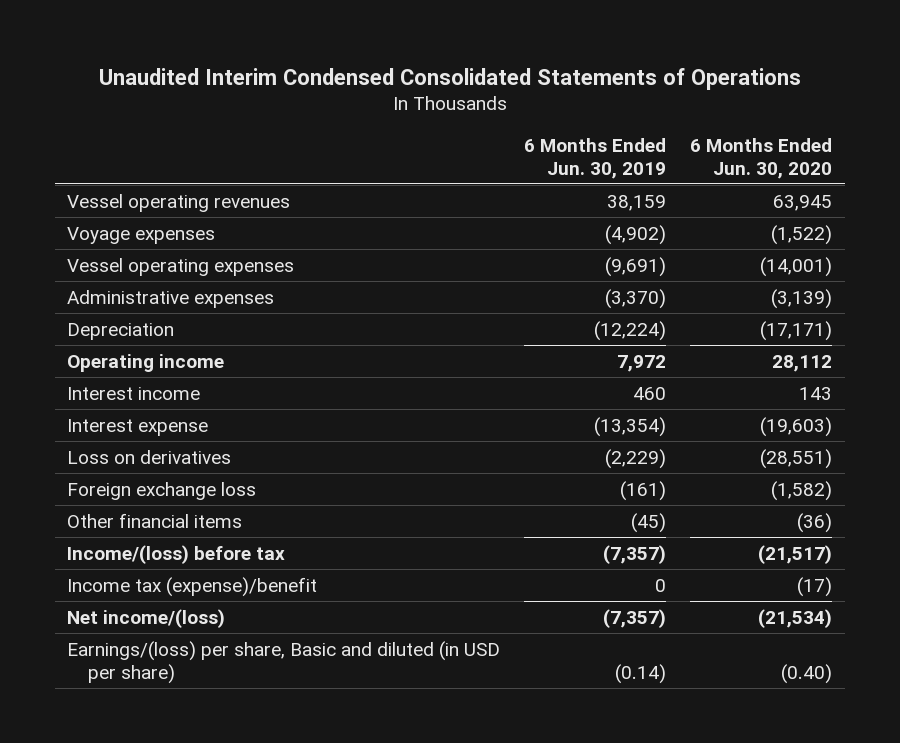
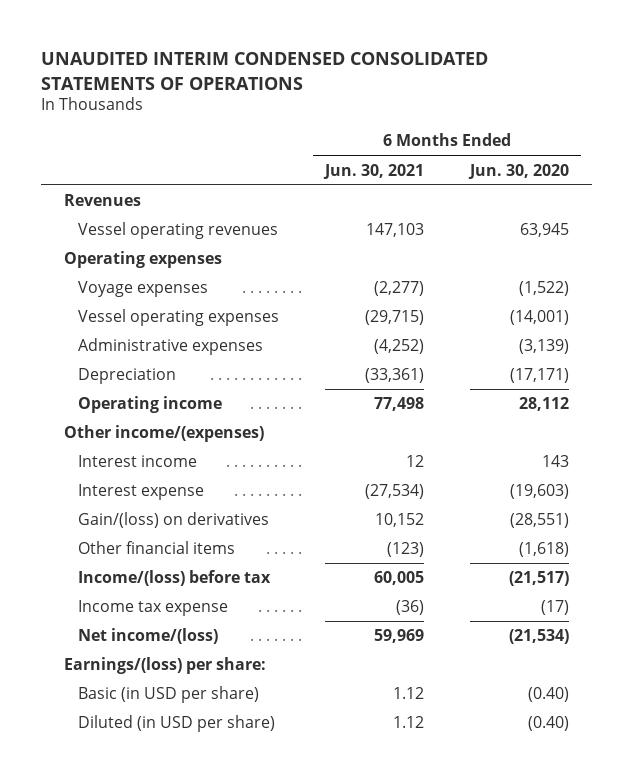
- Unaudited Interim Condensed Consolidated Statements of Operations
+ UNAUDITED INTERIM CONDENSED CONSOLIDATED STATEMENTS OF OPERATIONS
- | 6 Months Ended Jun. 30, 2019 | 6 Months Ended Jun. 30, 2020
+ | 6 Months Ended Jun. 30, 2021 | 6 Months Ended Jun. 30, 2020
+ Revenues
+ Operating expenses
+ Other income/(expenses)
- Loss on derivatives | (2,229) | (28,551)
- Foreign exchange loss | (161) | (1,582)
- Other financial items | (45) | (36)
+ Gain/(loss) on derivatives | 10,152 | (28,551)
+ Other financial items | (123) | (1,618)
- Income tax (expense)/benefit | 0 | (17)
+ Income tax expense | (36) | (17)
- Earnings/(loss) per share, Basic and diluted (in USD per share) | (0.14) | (0.40)
+ Earnings/(loss) per share:
+ Basic (in USD per share) | 1.12 | (0.40)
+ Diluted (in USD per share) | 1.12 | (0.40)

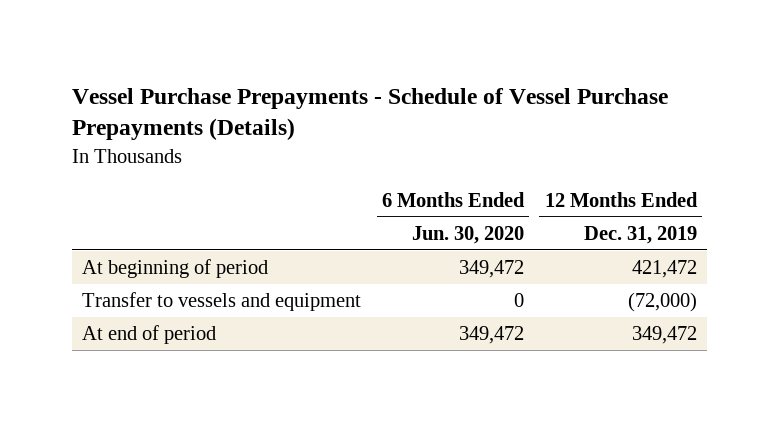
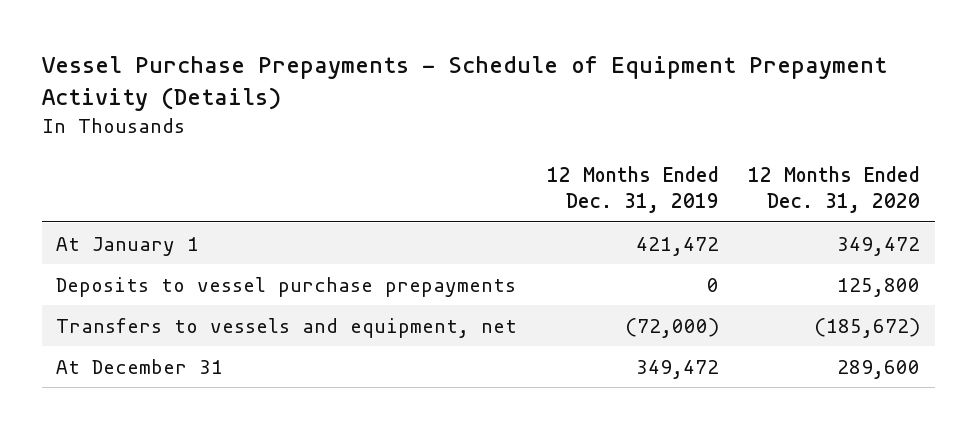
- Vessel Purchase Prepayments - Schedule of Vessel Purchase Prepayments (Details)
+ Vessel Purchase Prepayments - Schedule of Equipment Prepayment Activity (Details)
- | 6 Months Ended Jun. 30, 2020 | 12 Months Ended Dec. 31, 2019
+ | 12 Months Ended Dec. 31, 2019 | 12 Months Ended Dec. 31, 2020
- At beginning of period | 349,472 | 421,472
- Transfer to vessels and equipment | 0 | (72,000)
- At end of period | 349,472 | 349,472
+ At January 1 | 421,472 | 349,472
+ Deposits to vessel purchase prepayments | 0 | 125,800
+ Transfers to vessels and equipment, net | (72,000) | (185,672)
+ At December 31 | 349,472 | 289,600

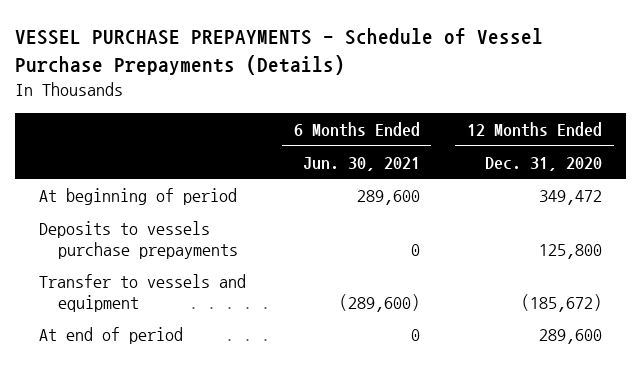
- Vessel Purchase Prepayments - Schedule of Equipment Prepayment Activity (Details)
+ VESSEL PURCHASE PREPAYMENTS - Schedule of Vessel Purchase Prepayments (Details)
- | 12 Months Ended Dec. 31, 2019 | 12 Months Ended Dec. 31, 2020
+ | 6 Months Ended Jun. 30, 2021 | 12 Months Ended Dec. 31, 2020
- At January 1 | 421,472 | 349,472
- Deposits to vessel purchase prepayments | 0 | 125,800
- Transfers to vessels and equipment, net | (72,000) | (185,672)
- At December 31 | 349,472 | 289,600
+ At beginning of period | 289,600 | 349,472
+ Deposits to vessels purchase prepayments | 0 | 125,800
+ Transfer to vessels and equipment | (289,600) | (185,672)
+ At end of period | 0 | 289,600

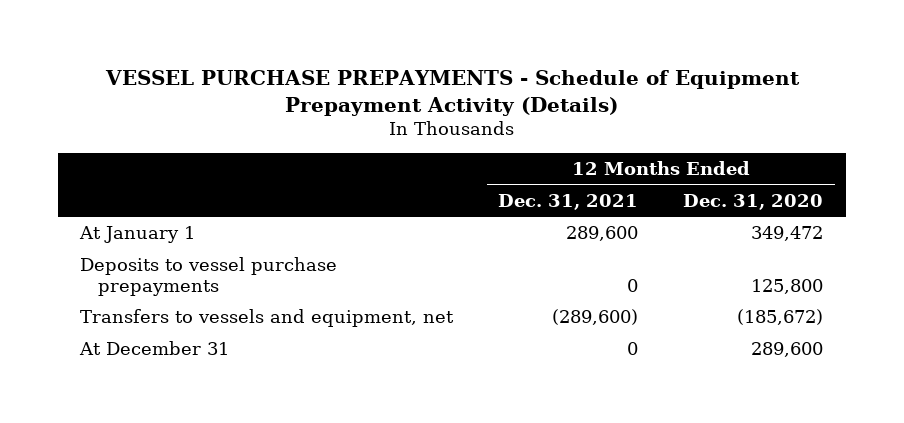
- VESSEL PURCHASE PREPAYMENTS - Schedule of Vessel Purchase Prepayments (Details)
+ VESSEL PURCHASE PREPAYMENTS - Schedule of Equipment Prepayment Activity (Details)
- | 6 Months Ended Jun. 30, 2021 | 12 Months Ended Dec. 31, 2020
+ | 12 Months Ended Dec. 31, 2021 | 12 Months Ended Dec. 31, 2020
- At beginning of period | 289,600 | 349,472
- Deposits to vessels purchase prepayments | 0 | 125,800
- Transfer to vessels and equipment | (289,600) | (185,672)
- At end of period | 0 | 289,600
+ At January 1 | 289,600 | 349,472
+ Deposits to vessel purchase prepayments | 0 | 125,800
+ Transfers to vessels and equipment, net | (289,600) | (185,672)
+ At December 31 | 0 | 289,600

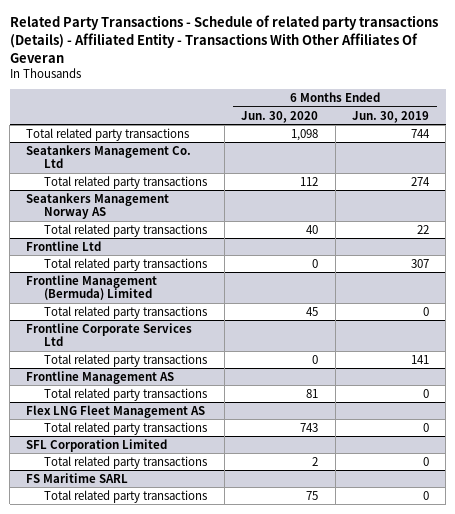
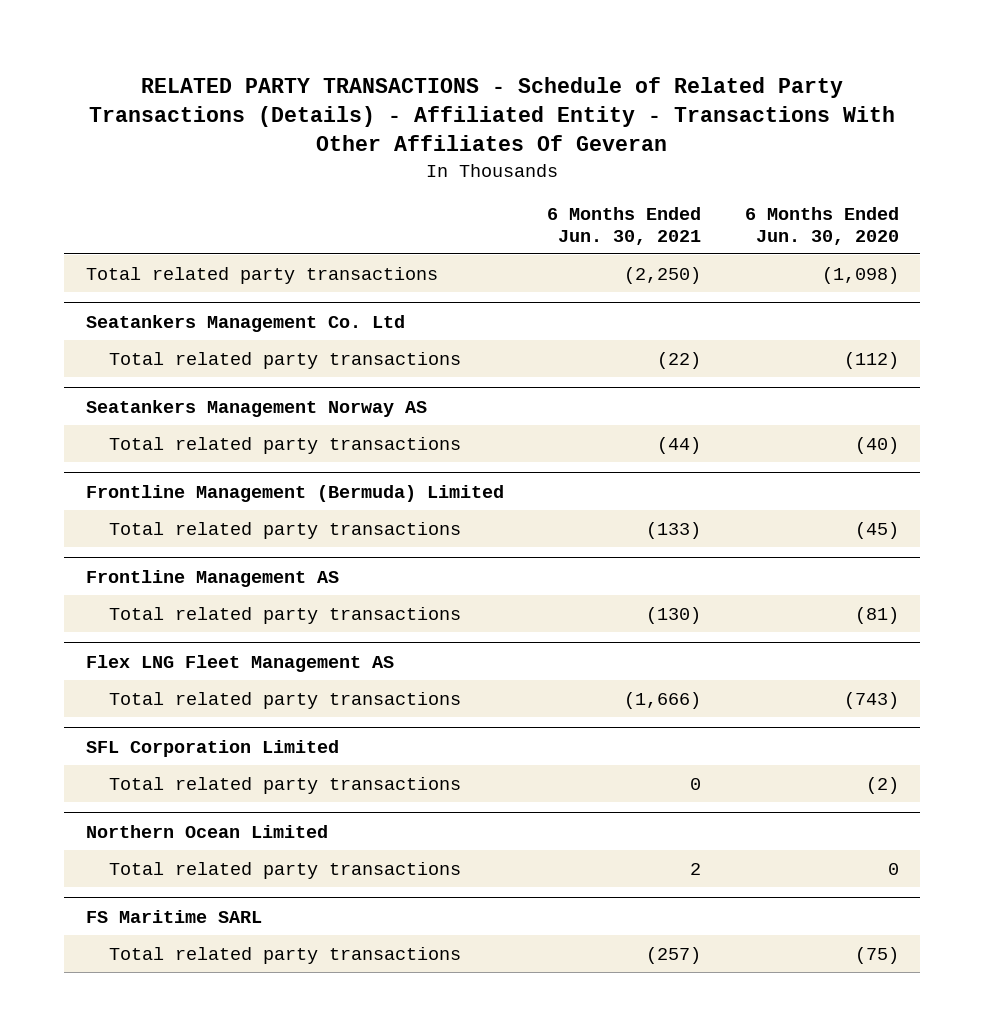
- Related Party Transactions - Schedule of related party transactions (Details) - Affiliated Entity - Transactions With Other Affiliates Of Geveran
+ RELATED PARTY TRANSACTIONS - Schedule of Related Party Transactions (Details) - Affiliated Entity - Transactions With Other Affiliates Of Geveran
- | 6 Months Ended Jun. 30, 2020 | 6 Months Ended Jun. 30, 2019
+ | 6 Months Ended Jun. 30, 2021 | 6 Months Ended Jun. 30, 2020
- Total related party transactions | 1,098 | 744
+ Total related party transactions | (2,250) | (1,098)
@ Seatankers Management Co. Ltd
- Total related party transactions | 112 | 274
+ Total related party transactions | (22) | (112)
@ Seatankers Management Norway AS
- Total related party transactions | 40 | 22
- Frontline Ltd
- Total related party transactions | 0 | 307
@ Seatankers Management Norway AS
+ Total related party transactions | (44) | (40)
@ Frontline Management (Bermuda) Limited
- Total related party transactions | 45 | 0
- Frontline Corporate Services Ltd
- Total related party transactions | 0 | 141
@ Frontline Management (Bermuda) Limited
+ Total related party transactions | (133) | (45)
@ Frontline Management AS
- Total related party transactions | 81 | 0
+ Total related party transactions | (130) | (81)
@ Flex LNG Fleet Management AS
- Total related party transactions | 743 | 0
+ Total related party transactions | (1,666) | (743)
@ SFL Corporation Limited
- Total related party transactions | 2 | 0
+ Total related party transactions | 0 | (2)
+ Northern Ocean Limited
+ Total related party transactions | 2 | 0
@ FS Maritime SARL
- Total related party transactions | 75 | 0
+ Total related party transactions | (257) | (75)

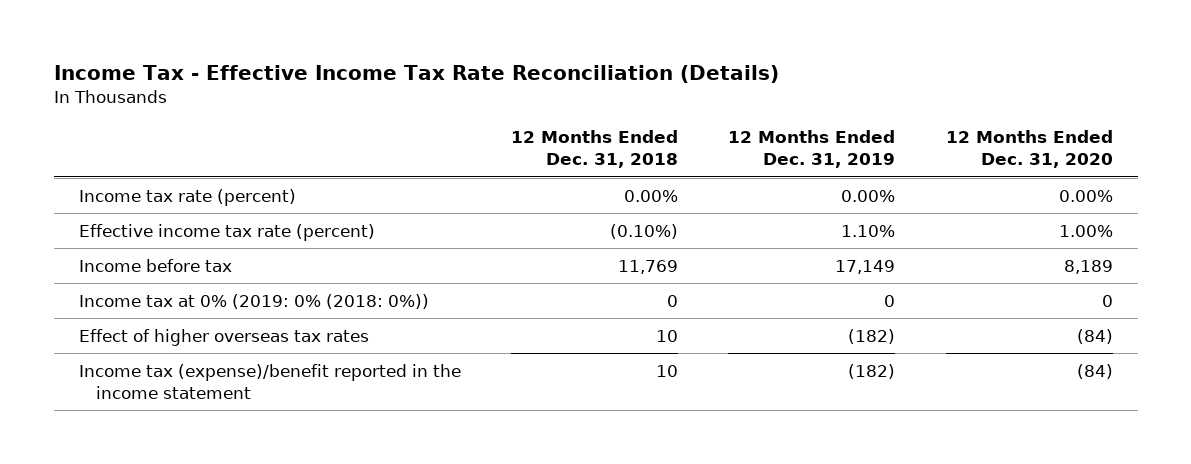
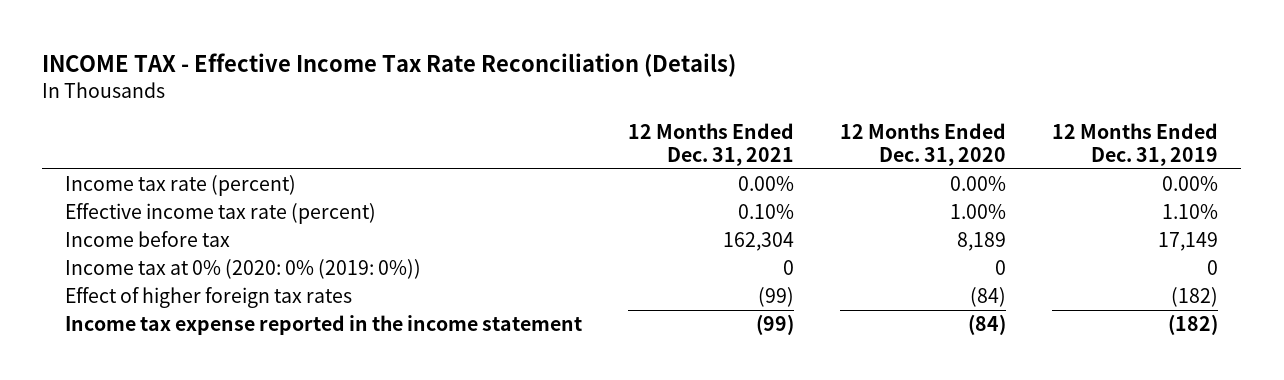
- Income Tax - Effective Income Tax Rate Reconciliation (Details)
+ INCOME TAX - Effective Income Tax Rate Reconciliation (Details)
- | 12 Months Ended Dec. 31, 2018 | 12 Months Ended Dec. 31, 2019 | 12 Months Ended Dec. 31, 2020
+ | 12 Months Ended Dec. 31, 2021 | 12 Months Ended Dec. 31, 2020 | 12 Months Ended Dec. 31, 2019
- Income tax at 0% (2019: 0% (2018: 0%)) | 0 | 0 | 0
- Effect of higher overseas tax rates | 10 | (182) | (84)
- Income tax (expense)/benefit reported in the income statement | 10 | (182) | (84)
+ Income tax at 0% (2020: 0% (2019: 0%)) | 0 | 0 | 0
+ Effect of higher foreign tax rates | (99) | (84) | (182)
+ Income tax expense reported in the income statement | (99) | (84) | (182)

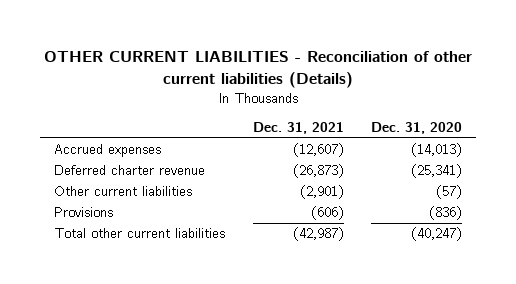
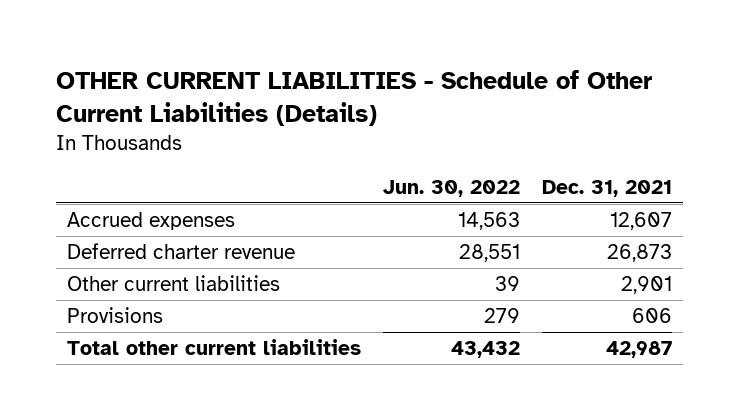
- OTHER CURRENT LIABILITIES - Reconciliation of other current liabilities (Details)
+ OTHER CURRENT LIABILITIES - Schedule of Other Current Liabilities (Details)
- | Dec. 31, 2021 | Dec. 31, 2020
+ | Jun. 30, 2022 | Dec. 31, 2021
- Accrued expenses | (12,607) | (14,013)
- Deferred charter revenue | (26,873) | (25,341)
- Other current liabilities | (2,901) | (57)
- Provisions | (606) | (836)
- Total other current liabilities | (42,987) | (40,247)
+ Accrued expenses | 14,563 | 12,607
+ Deferred charter revenue | 28,551 | 26,873
+ Other current liabilities | 39 | 2,901
+ Provisions | 279 | 606
+ Total other current liabilities | 43,432 | 42,987

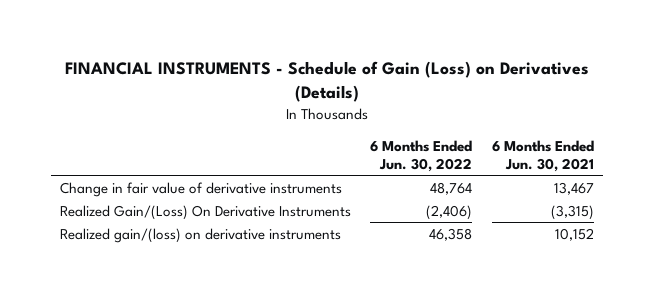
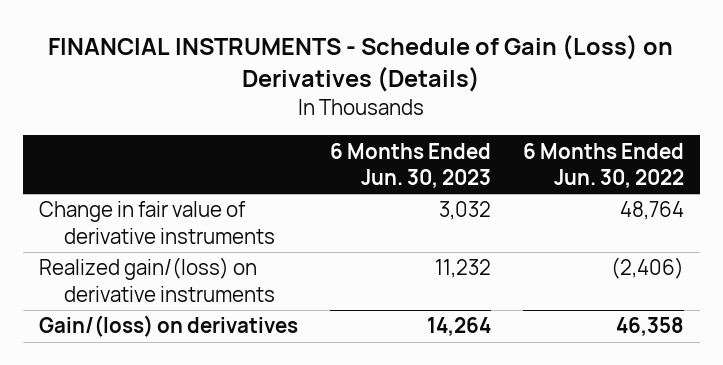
- | 6 Months Ended Jun. 30, 2022 | 6 Months Ended Jun. 30, 2021
+ | 6 Months Ended Jun. 30, 2023 | 6 Months Ended Jun. 30, 2022
- Realized Gain/(Loss) On Derivative Instruments | (2,406) | (3,315)
- Realized gain/(loss) on derivative instruments | 46,358 | 10,152
+ Realized gain/(loss) on derivative instruments | 11,232 | (2,406)
+ Gain/(loss) on derivatives | 14,264 | 46,358

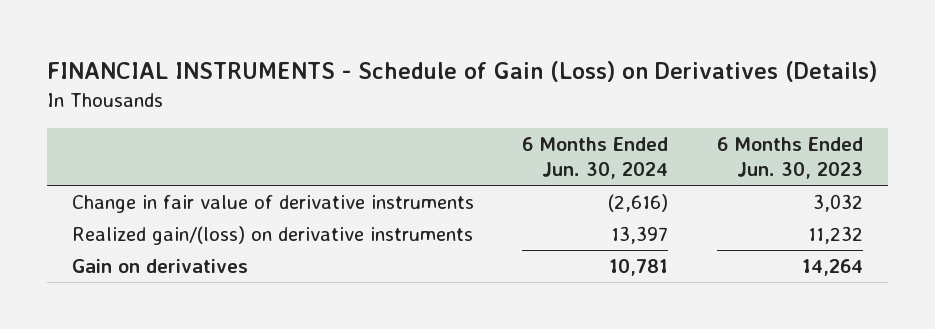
- | 6 Months Ended Jun. 30, 2023 | 6 Months Ended Jun. 30, 2022
+ | 6 Months Ended Jun. 30, 2024 | 6 Months Ended Jun. 30, 2023
- Gain/(loss) on derivatives | 14,264 | 46,358
+ Gain on derivatives | 10,781 | 14,264

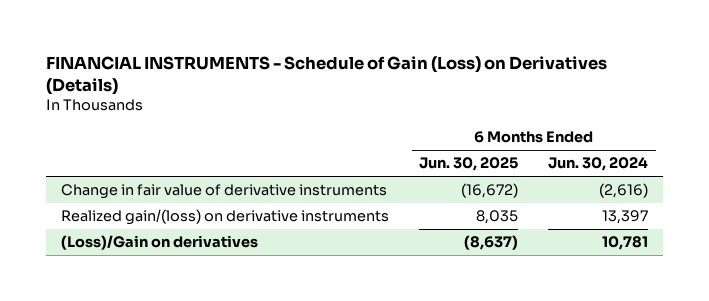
- | 6 Months Ended Jun. 30, 2024 | 6 Months Ended Jun. 30, 2023
+ | 6 Months Ended Jun. 30, 2025 | 6 Months Ended Jun. 30, 2024
- Gain on derivatives | 10,781 | 14,264
+ (Loss)/Gain on derivatives | (8,637) | 10,781

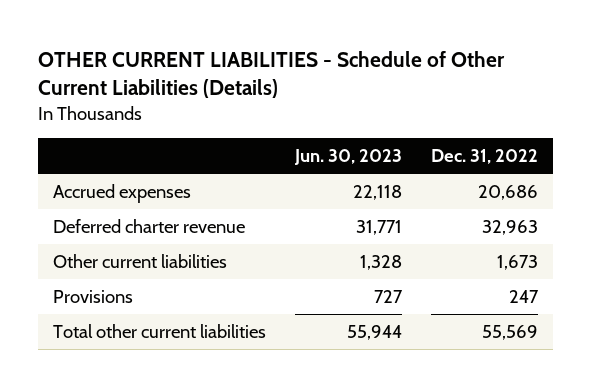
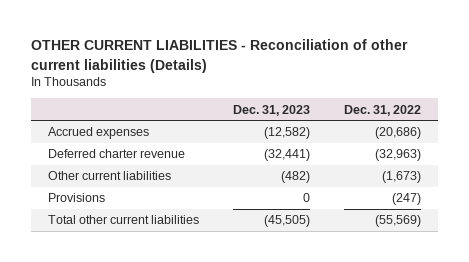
- OTHER CURRENT LIABILITIES - Schedule of Other Current Liabilities (Details)
+ OTHER CURRENT LIABILITIES - Reconciliation of other current liabilities (Details)
- | Jun. 30, 2023 | Dec. 31, 2022
+ | Dec. 31, 2023 | Dec. 31, 2022
- Accrued expenses | 22,118 | 20,686
- Deferred charter revenue | 31,771 | 32,963
- Other current liabilities | 1,328 | 1,673
- Provisions | 727 | 247
- Total other current liabilities | 55,944 | 55,569
+ Accrued expenses | (12,582) | (20,686)
+ Deferred charter revenue | (32,441) | (32,963)
+ Other current liabilities | (482) | (1,673)
+ Provisions | 0 | (247)
+ Total other current liabilities | (45,505) | (55,569)

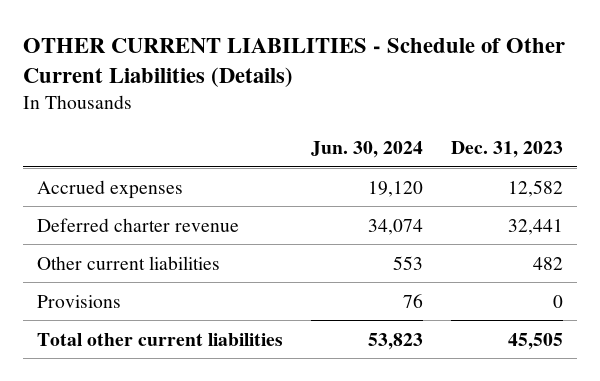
- OTHER CURRENT LIABILITIES - Reconciliation of other current liabilities (Details)
+ OTHER CURRENT LIABILITIES - Schedule of Other Current Liabilities (Details)
- | Dec. 31, 2023 | Dec. 31, 2022
+ | Jun. 30, 2024 | Dec. 31, 2023
- Accrued expenses | (12,582) | (20,686)
- Deferred charter revenue | (32,441) | (32,963)
- Other current liabilities | (482) | (1,673)
+ Accrued expenses | 19,120 | 12,582
+ Deferred charter revenue | 34,074 | 32,441
+ Other current liabilities | 553 | 482
- Total other current liabilities | (45,505) | (55,569)
+ Total other current liabilities | 53,823 | 45,505

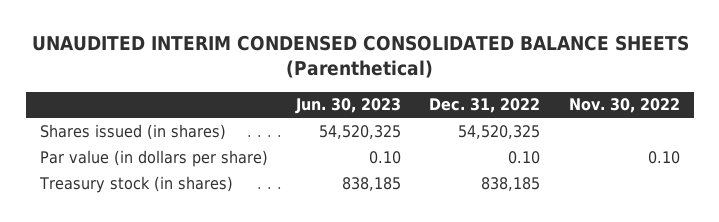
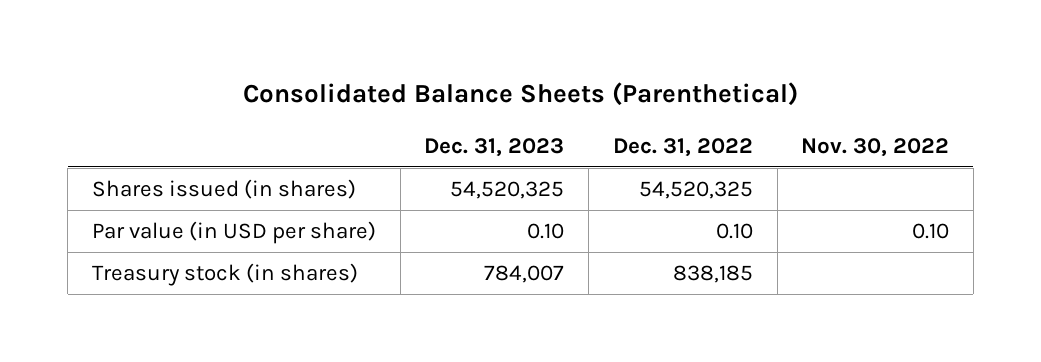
- UNAUDITED INTERIM CONDENSED CONSOLIDATED BALANCE SHEETS (Parenthetical)
+ Consolidated Balance Sheets (Parenthetical)
- | Jun. 30, 2023 | Dec. 31, 2022 | Nov. 30, 2022
+ | Dec. 31, 2023 | Dec. 31, 2022 | Nov. 30, 2022
- Par value (in dollars per share) | 0.10 | 0.10 | 0.10
+ Par value (in USD per share) | 0.10 | 0.10 | 0.10

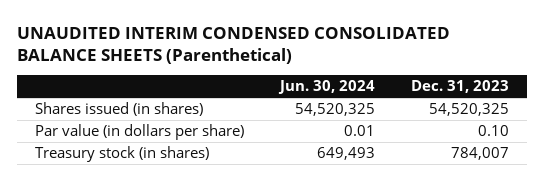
- Consolidated Balance Sheets (Parenthetical)
+ UNAUDITED INTERIM CONDENSED CONSOLIDATED BALANCE SHEETS (Parenthetical)
- | Dec. 31, 2023 | Dec. 31, 2022 | Nov. 30, 2022
+ | Jun. 30, 2024 | Dec. 31, 2023
- Par value (in USD per share) | 0.10 | 0.10 | 0.10
+ Par value (in dollars per share) | 0.01 | 0.10

